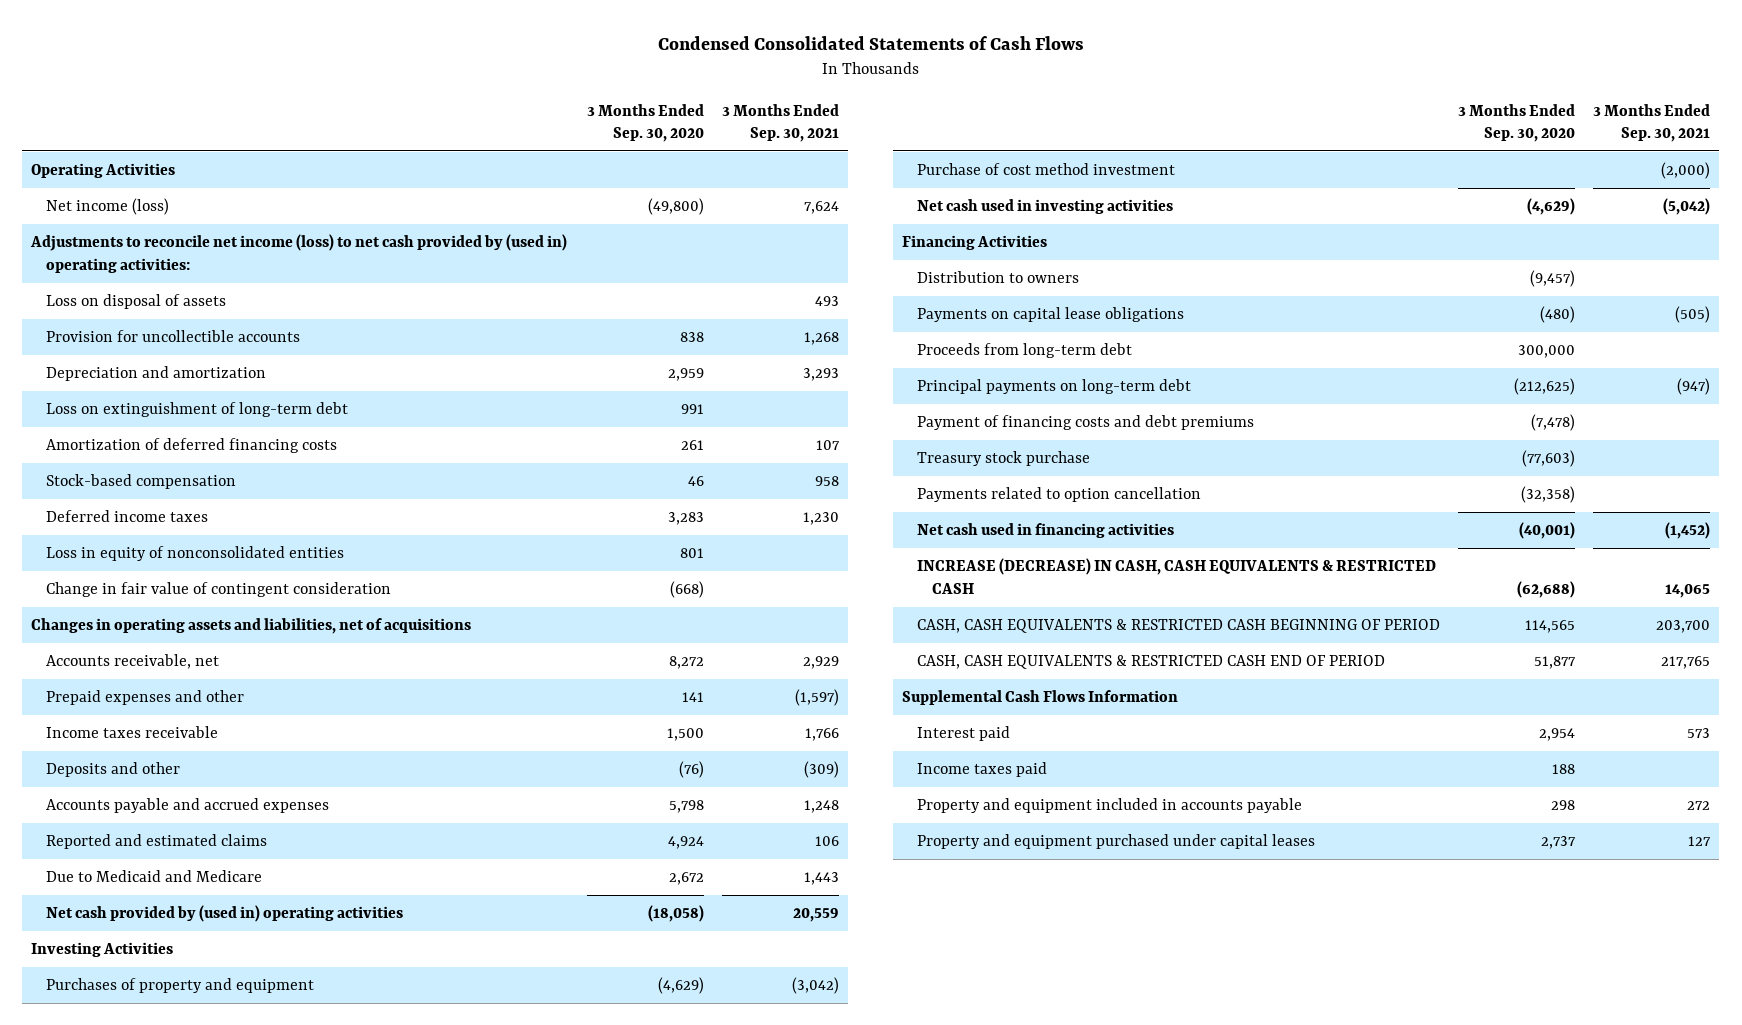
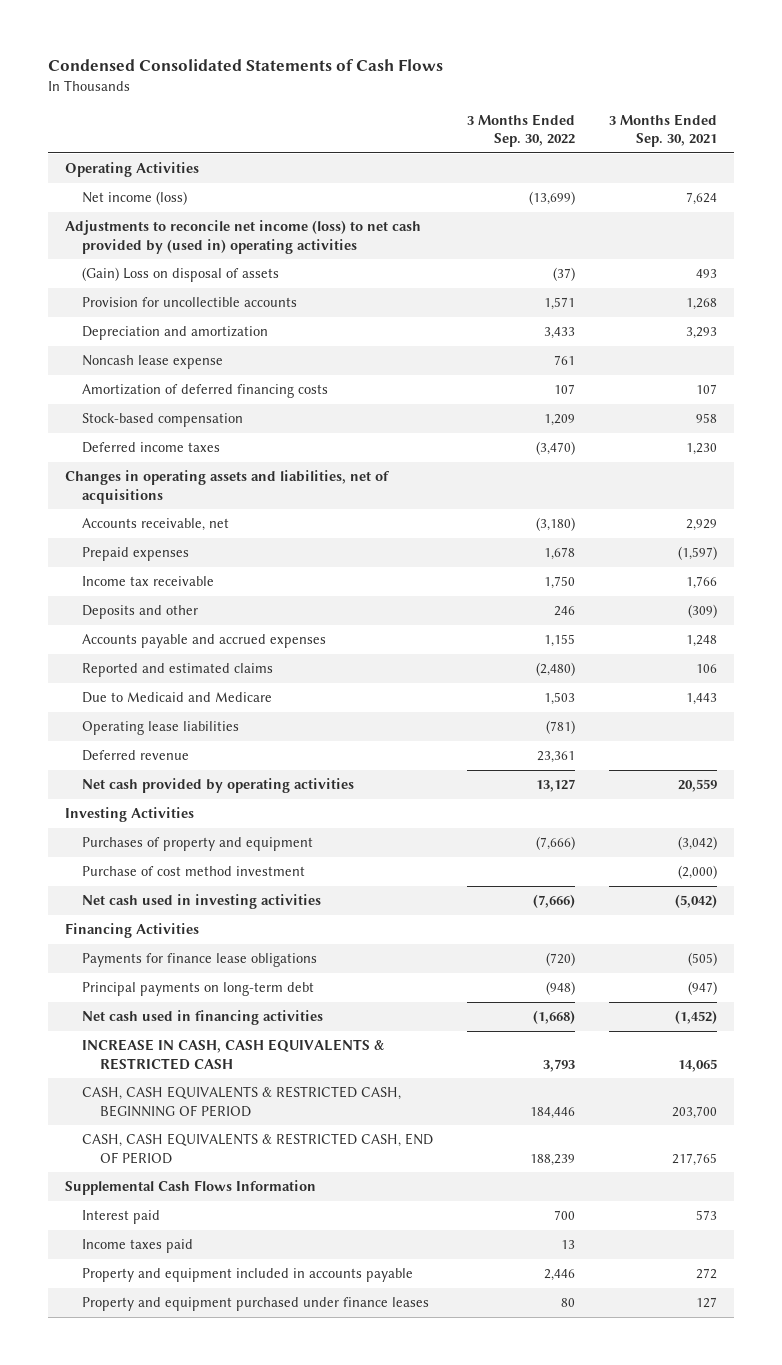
- | 3 Months Ended Sep. 30, 2020 | 3 Months Ended Sep. 30, 2021
+ | 3 Months Ended Sep. 30, 2022 | 3 Months Ended Sep. 30, 2021
- Adjustments to reconcile net income (loss) to net cash provided by (used in) operating activities:
- Loss on disposal of assets | | 493
+ Adjustments to reconcile net income (loss) to net cash provided by (used in) operating activities
+ (Gain) Loss on disposal of assets | (37) | 493
- Loss on extinguishment of long-term debt | 991 |
+ Noncash lease expense | 761 |
- Loss in equity of nonconsolidated entities | 801 |
- Change in fair value of contingent consideration | (668) |
- Prepaid expenses and other | 141 | (1,597)
- Income taxes receivable | 1,500 | 1,766
+ Prepaid expenses | 1,678 | (1,597)
+ Income tax receivable | 1,750 | 1,766
- Net cash provided by (used in) operating activities | (18,058) | 20,559
+ Operating lease liabilities | (781) |
+ Deferred revenue | 23,361 |
+ Net cash provided by operating activities | 13,127 | 20,559
- Distribution to owners | (9,457) |
- Payments on capital lease obligations | (480) | (505)
- Proceeds from long-term debt | 300,000 |
+ Payments for finance lease obligations | (720) | (505)
- Payment of financing costs and debt premiums | (7,478) |
- Treasury stock purchase | (77,603) |
- Payments related to option cancellation | (32,358) |
- INCREASE (DECREASE) IN CASH, CASH EQUIVALENTS & RESTRICTED CASH | (62,688) | 14,065
- CASH, CASH EQUIVALENTS & RESTRICTED CASH BEGINNING OF PERIOD | 114,565 | 203,700
- CASH, CASH EQUIVALENTS & RESTRICTED CASH END OF PERIOD | 51,877 | 217,765
+ INCREASE IN CASH, CASH EQUIVALENTS & RESTRICTED CASH | 3,793 | 14,065
+ CASH, CASH EQUIVALENTS & RESTRICTED CASH, BEGINNING OF PERIOD | 184,446 | 203,700
+ CASH, CASH EQUIVALENTS & RESTRICTED CASH, END OF PERIOD | 188,239 | 217,765
- Property and equipment purchased under capital leases | 2,737 | 127
+ Property and equipment purchased under finance leases | 80 | 127

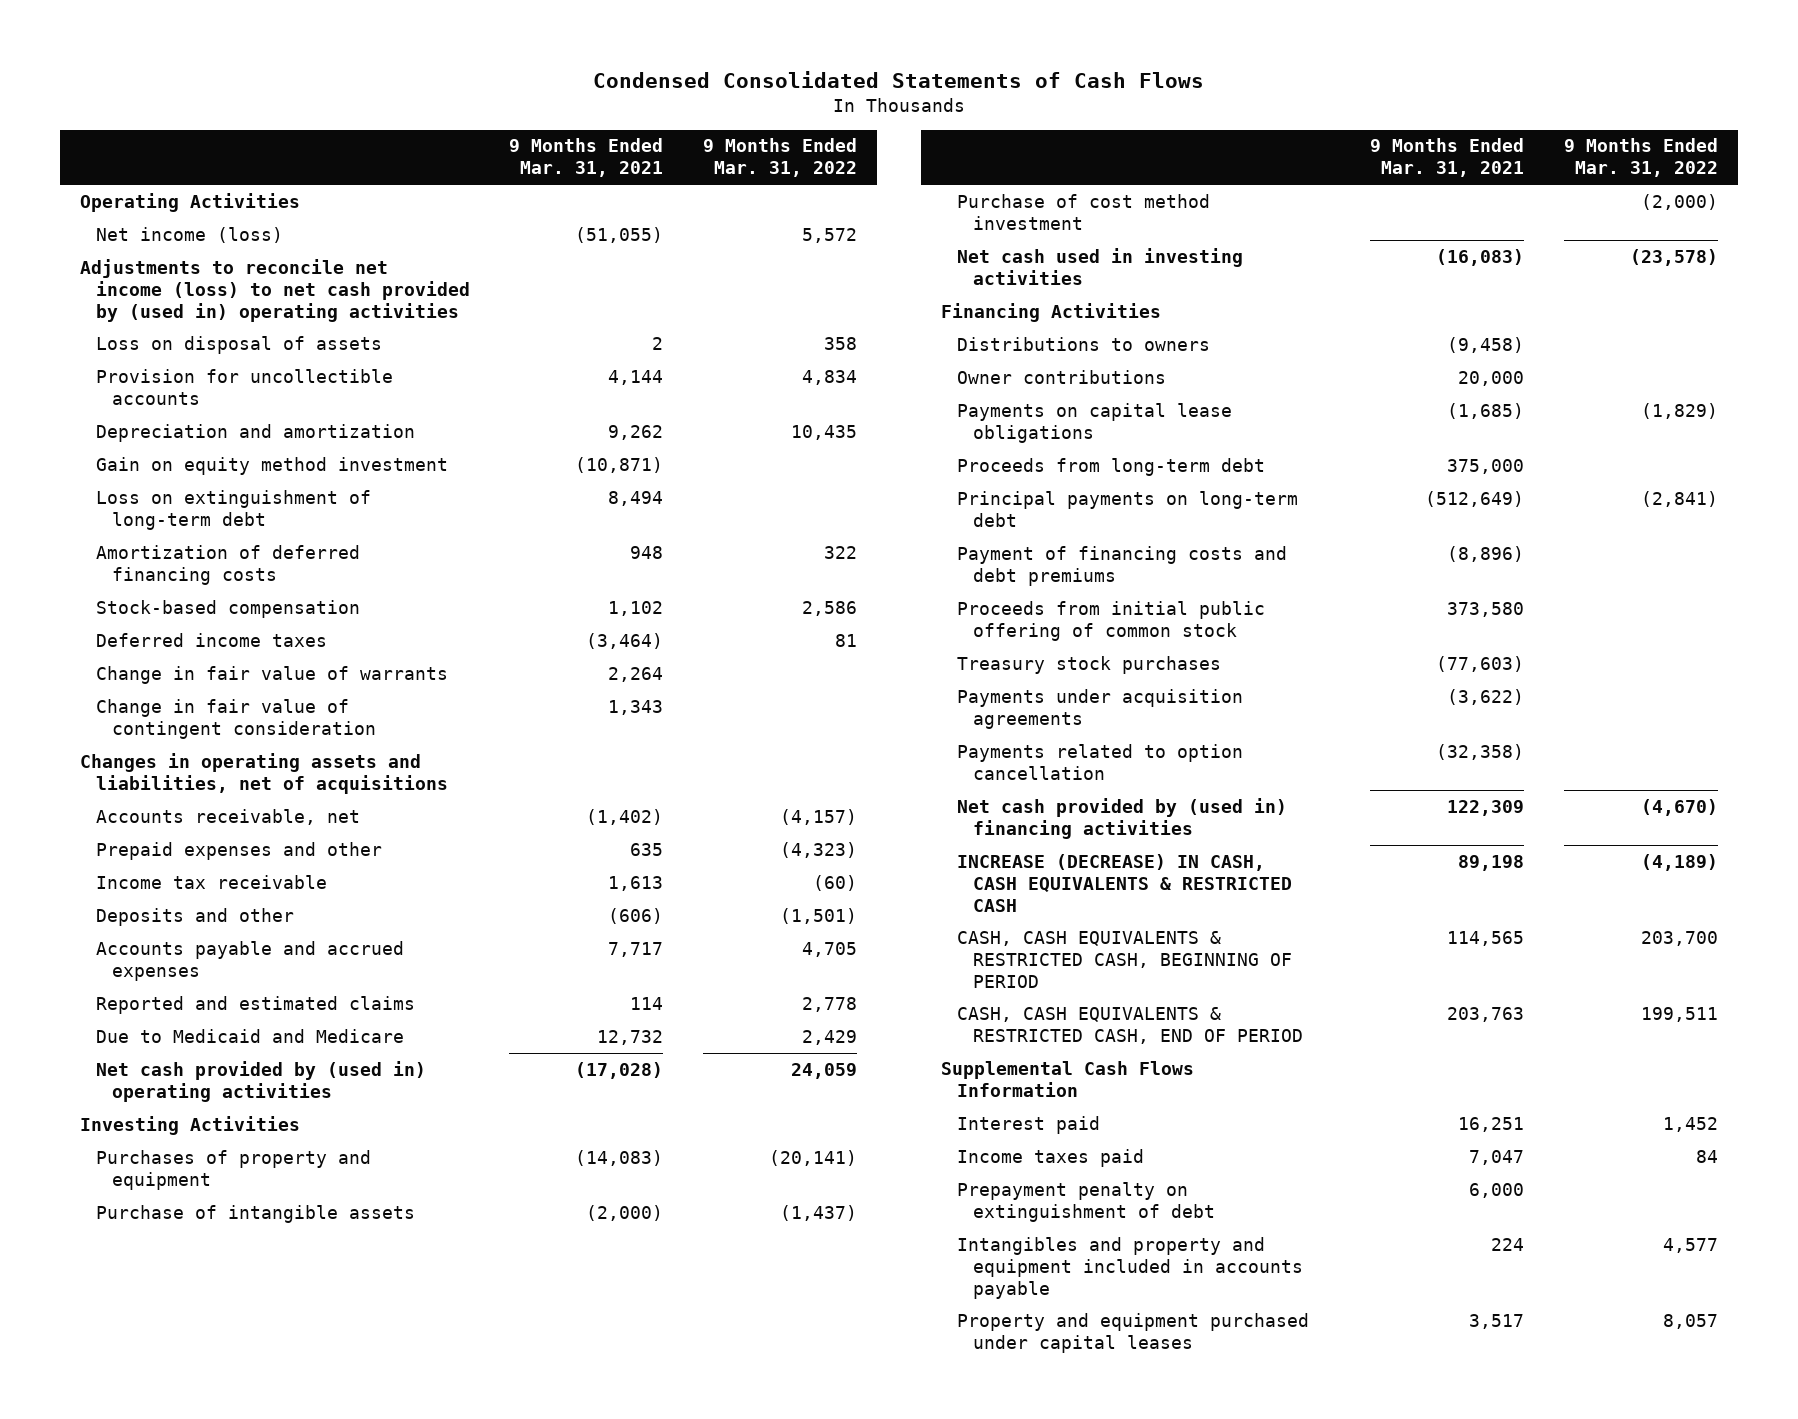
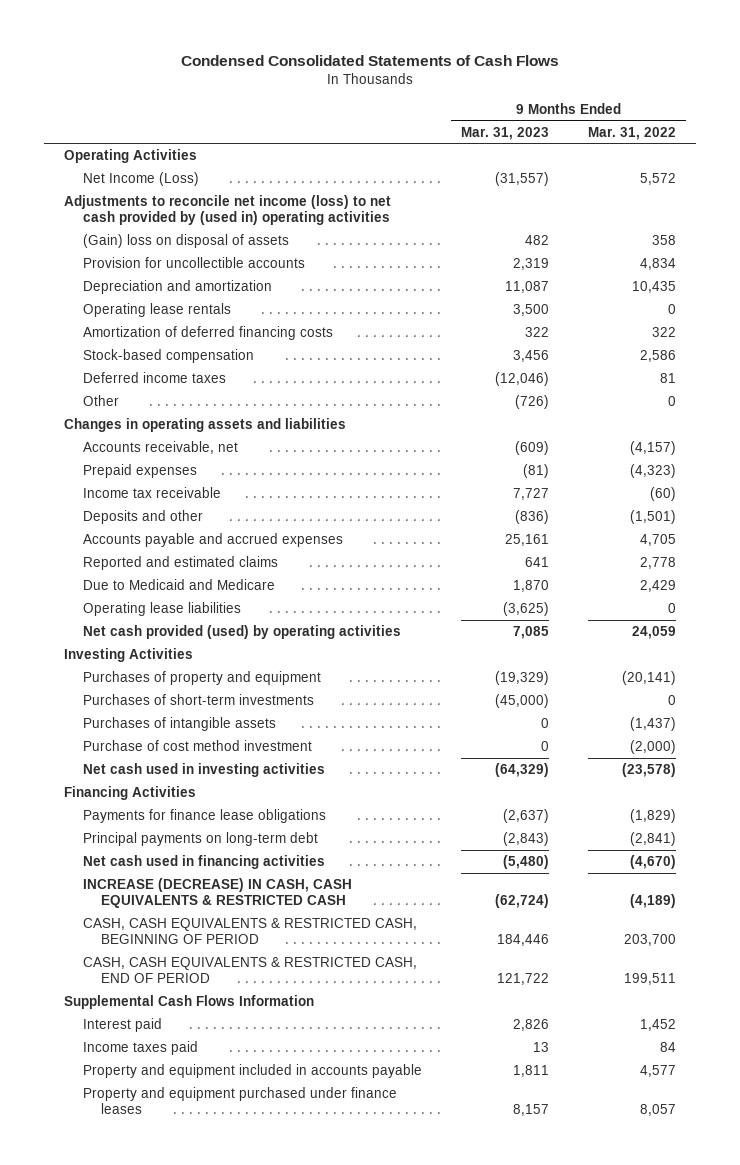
- | 9 Months Ended Mar. 31, 2021 | 9 Months Ended Mar. 31, 2022
+ | 9 Months Ended Mar. 31, 2023 | 9 Months Ended Mar. 31, 2022
- Net income (loss) | (51,055) | 5,572
+ Net Income (Loss) | (31,557) | 5,572
- Loss on disposal of assets | 2 | 358
+ (Gain) loss on disposal of assets | 482 | 358
- Gain on equity method investment | (10,871) |
- Loss on extinguishment of long-term debt | 8,494 |
+ Operating lease rentals | 3,500 | 0
- Change in fair value of warrants | 2,264 |
- Change in fair value of contingent consideration | 1,343 |
- Changes in operating assets and liabilities, net of acquisitions
+ Other | (726) | 0
+ Changes in operating assets and liabilities
- Prepaid expenses and other | 635 | (4,323)
+ Prepaid expenses | (81) | (4,323)
- Net cash provided by (used in) operating activities | (17,028) | 24,059
+ Operating lease liabilities | (3,625) | 0
+ Net cash provided (used) by operating activities | 7,085 | 24,059
- Purchase of intangible assets | (2,000) | (1,437)
+ Purchases of short-term investments | (45,000) | 0
+ Purchases of intangible assets | 0 | (1,437)
- Distributions to owners | (9,458) |
- Owner contributions | 20,000 |
- Payments on capital lease obligations | (1,685) | (1,829)
- Proceeds from long-term debt | 375,000 |
+ Payments for finance lease obligations | (2,637) | (1,829)
- Payment of financing costs and debt premiums | (8,896) |
- Proceeds from initial public offering of common stock | 373,580 |
- Treasury stock purchases | (77,603) |
- Payments under acquisition agreements | (3,622) |
- Payments related to option cancellation | (32,358) |
- Net cash provided by (used in) financing activities | 122,309 | (4,670)
+ Net cash used in financing activities | (5,480) | (4,670)
- Prepayment penalty on extinguishment of debt | 6,000 |
- Intangibles and property and equipment included in accounts payable | 224 | 4,577
- Property and equipment purchased under capital leases | 3,517 | 8,057
+ Property and equipment included in accounts payable | 1,811 | 4,577
+ Property and equipment purchased under finance leases | 8,157 | 8,057

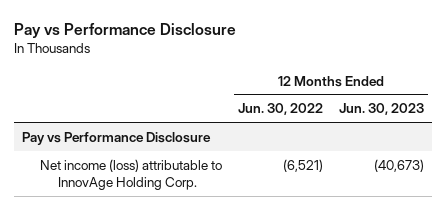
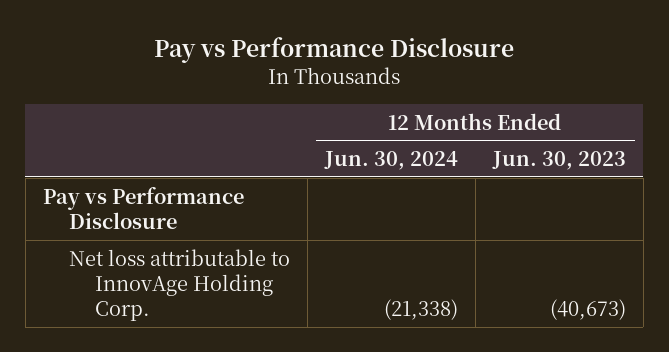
- | 12 Months Ended Jun. 30, 2022 | 12 Months Ended Jun. 30, 2023
+ | 12 Months Ended Jun. 30, 2024 | 12 Months Ended Jun. 30, 2023
- Net income (loss) attributable to InnovAge Holding Corp. | (6,521) | (40,673)
+ Net loss attributable to InnovAge Holding Corp. | (21,338) | (40,673)

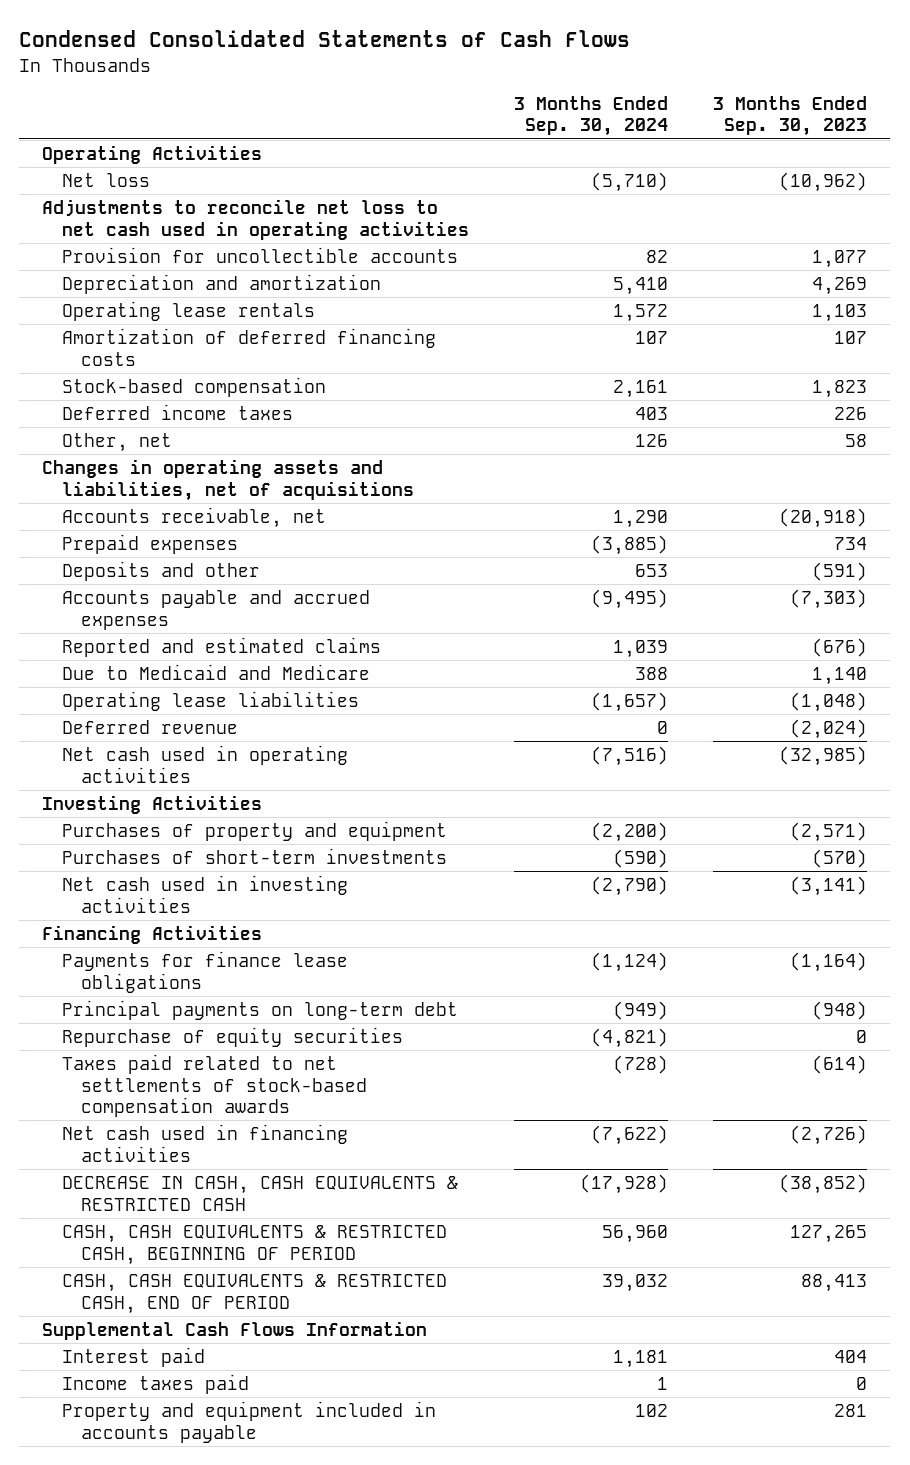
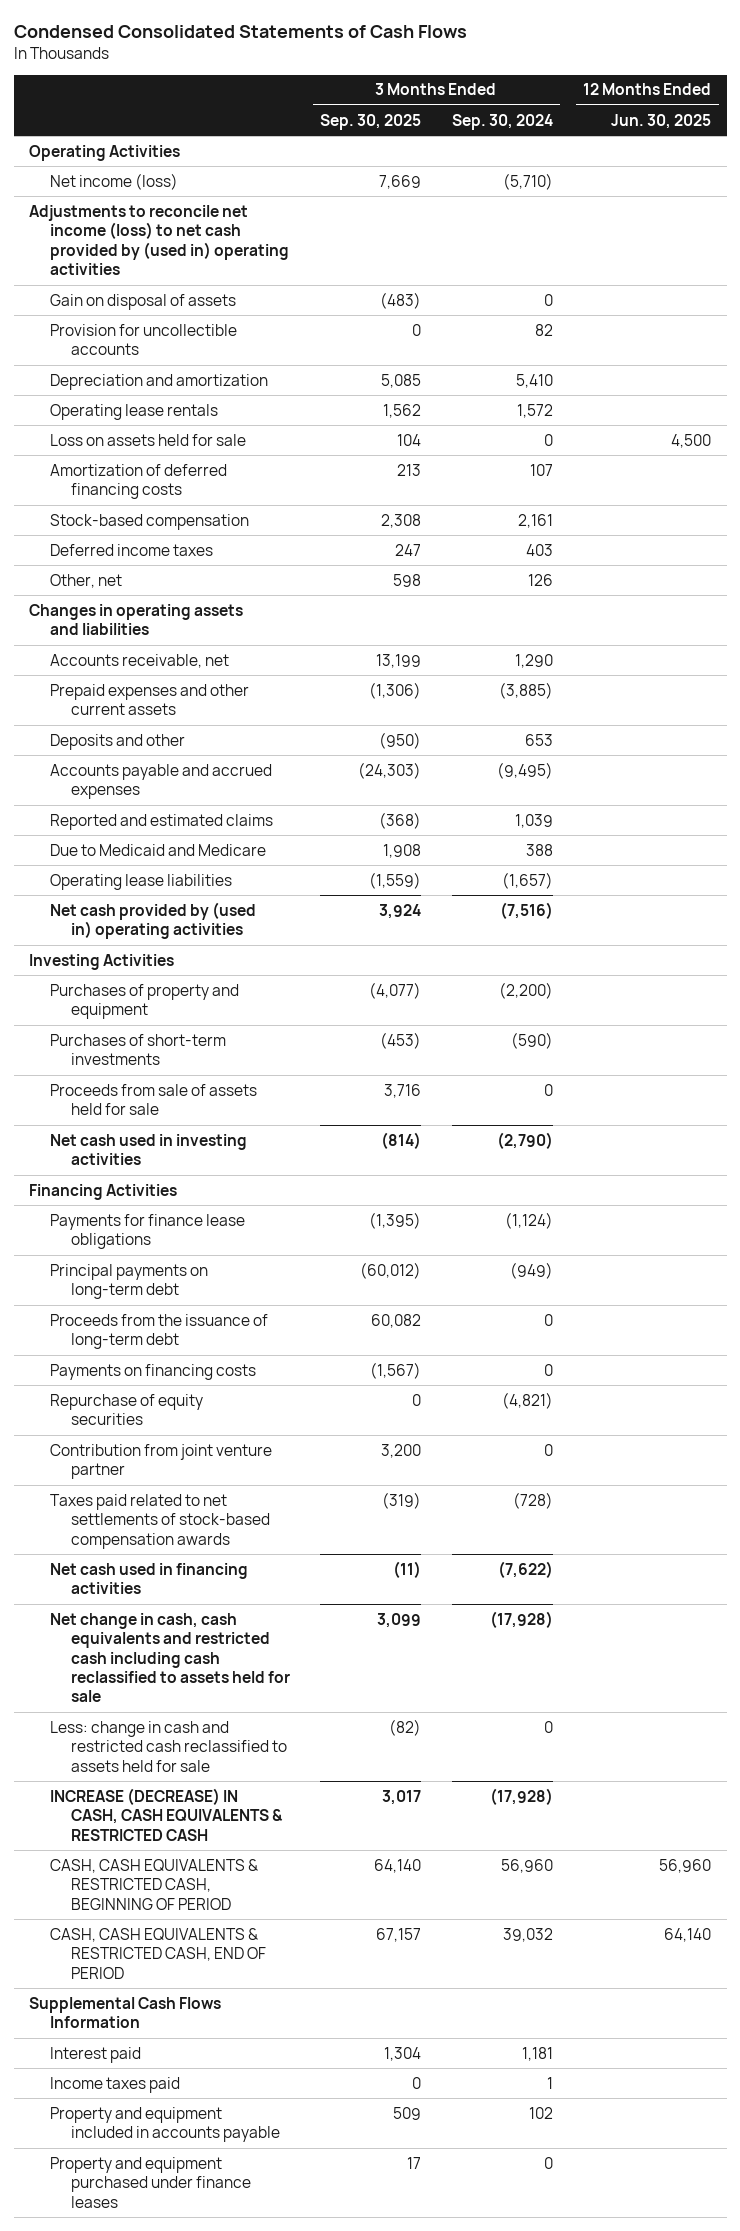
- | 3 Months Ended Sep. 30, 2024 | 3 Months Ended Sep. 30, 2023
+ | 3 Months Ended Sep. 30, 2025 | 3 Months Ended Sep. 30, 2024 | 12 Months Ended Jun. 30, 2025
- Net loss | (5,710) | (10,962)
- Adjustments to reconcile net loss to net cash used in operating activities
+ Net income (loss) | 7,669 | (5,710) |
+ Adjustments to reconcile net income (loss) to net cash provided by (used in) operating activities
+ Gain on disposal of assets | (483) | 0 |
+ Loss on assets held for sale | 104 | 0 | 4,500
- Changes in operating assets and liabilities, net of acquisitions
+ Changes in operating assets and liabilities
- Prepaid expenses | (3,885) | 734
+ Prepaid expenses and other current assets | (1,306) | (3,885) |
- Deferred revenue | 0 | (2,024)
- Net cash used in operating activities | (7,516) | (32,985)
+ Net cash provided by (used in) operating activities | 3,924 | (7,516) |
+ Proceeds from sale of assets held for sale | 3,716 | 0 |
+ Proceeds from the issuance of long-term debt | 60,082 | 0 |
+ Payments on financing costs | (1,567) | 0 |
+ Contribution from joint venture partner | 3,200 | 0 |
- DECREASE IN CASH, CASH EQUIVALENTS & RESTRICTED CASH | (17,928) | (38,852)
+ Net change in cash, cash equivalents and restricted cash including cash reclassified to assets held for sale | 3,099 | (17,928) |
+ Less: change in cash and restricted cash reclassified to assets held for sale | (82) | 0 |
+ INCREASE (DECREASE) IN CASH, CASH EQUIVALENTS & RESTRICTED CASH | 3,017 | (17,928) |
+ Property and equipment purchased under finance leases | 17 | 0 |

